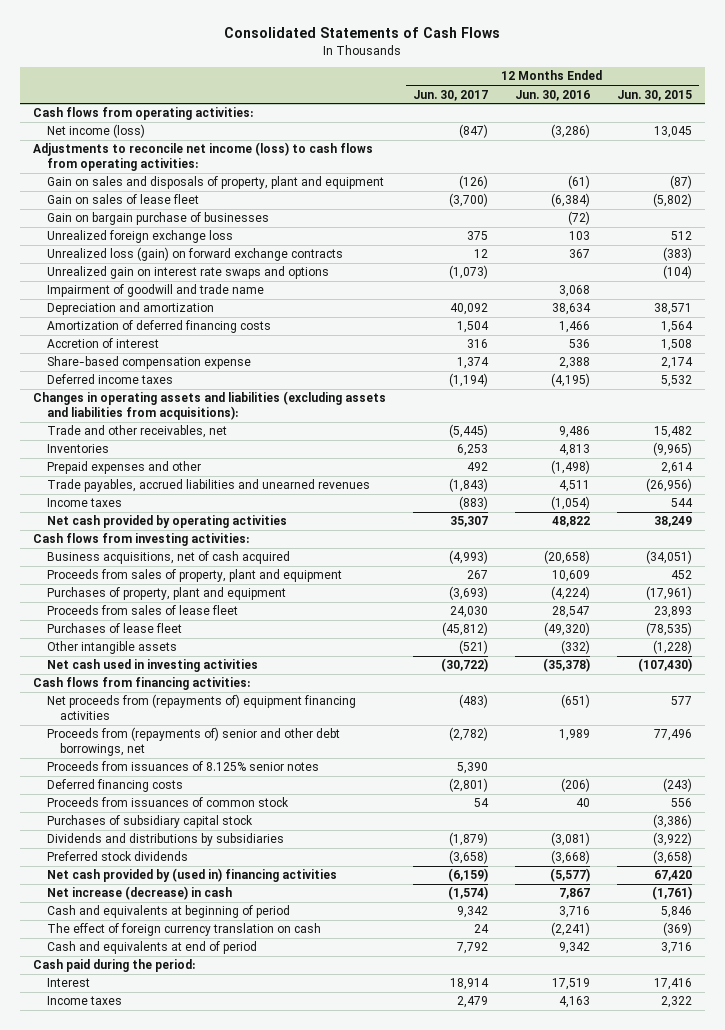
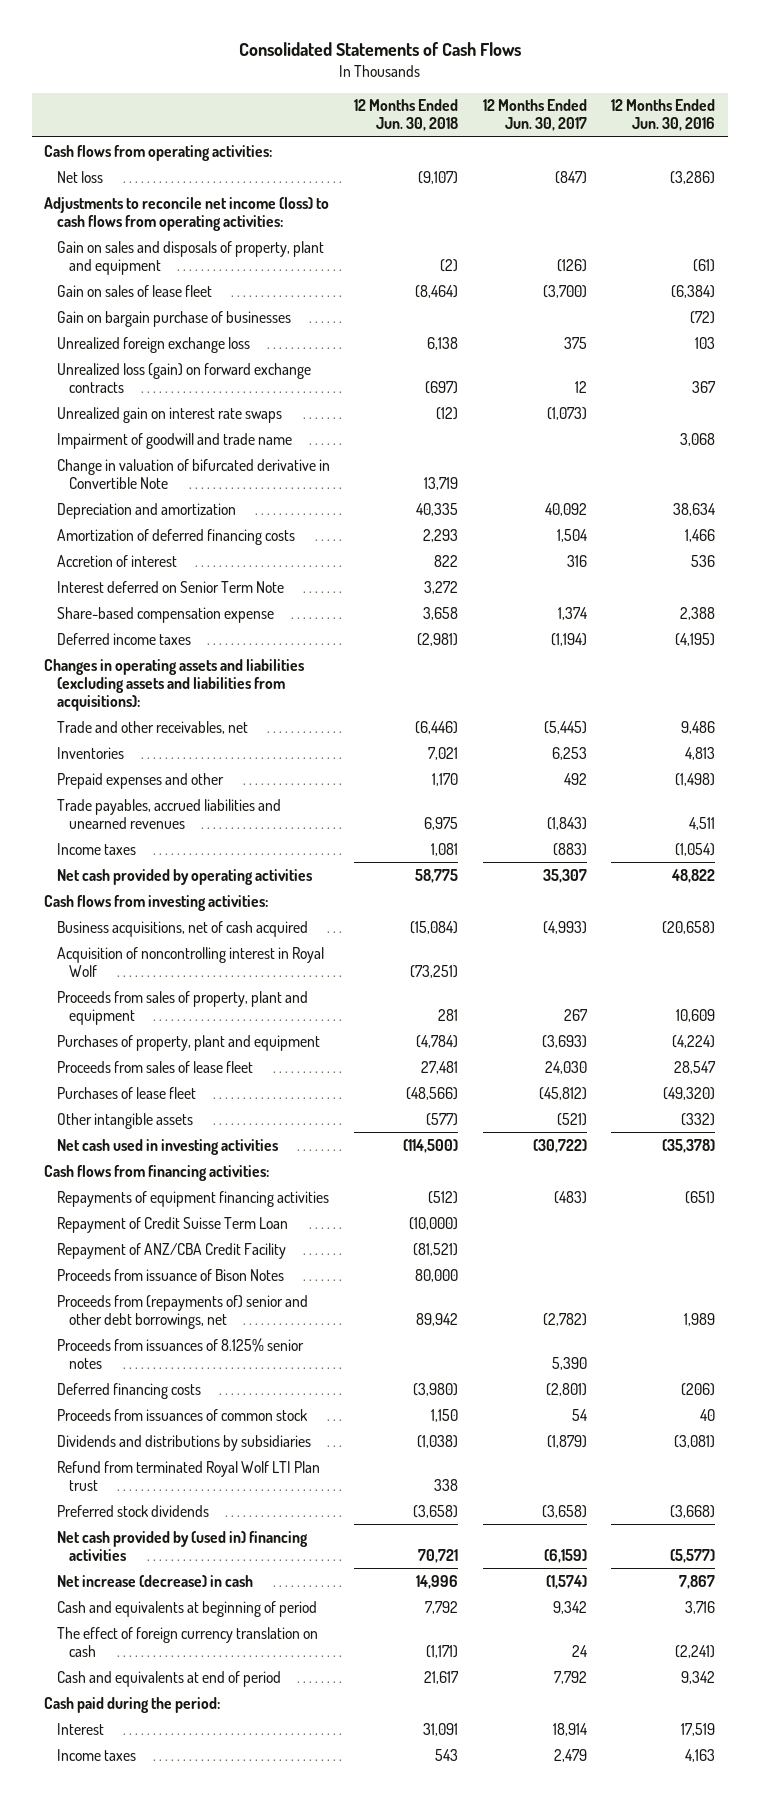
- | 12 Months Ended Jun. 30, 2017 | 12 Months Ended Jun. 30, 2016 | 12 Months Ended Jun. 30, 2015
+ | 12 Months Ended Jun. 30, 2018 | 12 Months Ended Jun. 30, 2017 | 12 Months Ended Jun. 30, 2016
- Net income (loss) | (847) | (3,286) | 13,045
+ Net loss | (9,107) | (847) | (3,286)
- Unrealized gain on interest rate swaps and options | (1,073) | | (104)
+ Unrealized gain on interest rate swaps | (12) | (1,073) |
+ Change in valuation of bifurcated derivative in Convertible Note | 13,719 | |
+ Interest deferred on Senior Term Note | 3,272 | |
+ Acquisition of noncontrolling interest in Royal Wolf | (73,251) | |
- Net proceeds from (repayments of) equipment financing activities | (483) | (651) | 577
+ Repayments of equipment financing activities | (512) | (483) | (651)
+ Repayment of Credit Suisse Term Loan | (10,000) | |
+ Repayment of ANZ/CBA Credit Facility | (81,521) | |
+ Proceeds from issuance of Bison Notes | 80,000 | |
- Purchases of subsidiary capital stock | | | (3,386)
+ Refund from terminated Royal Wolf LTI Plan trust | 338 | |

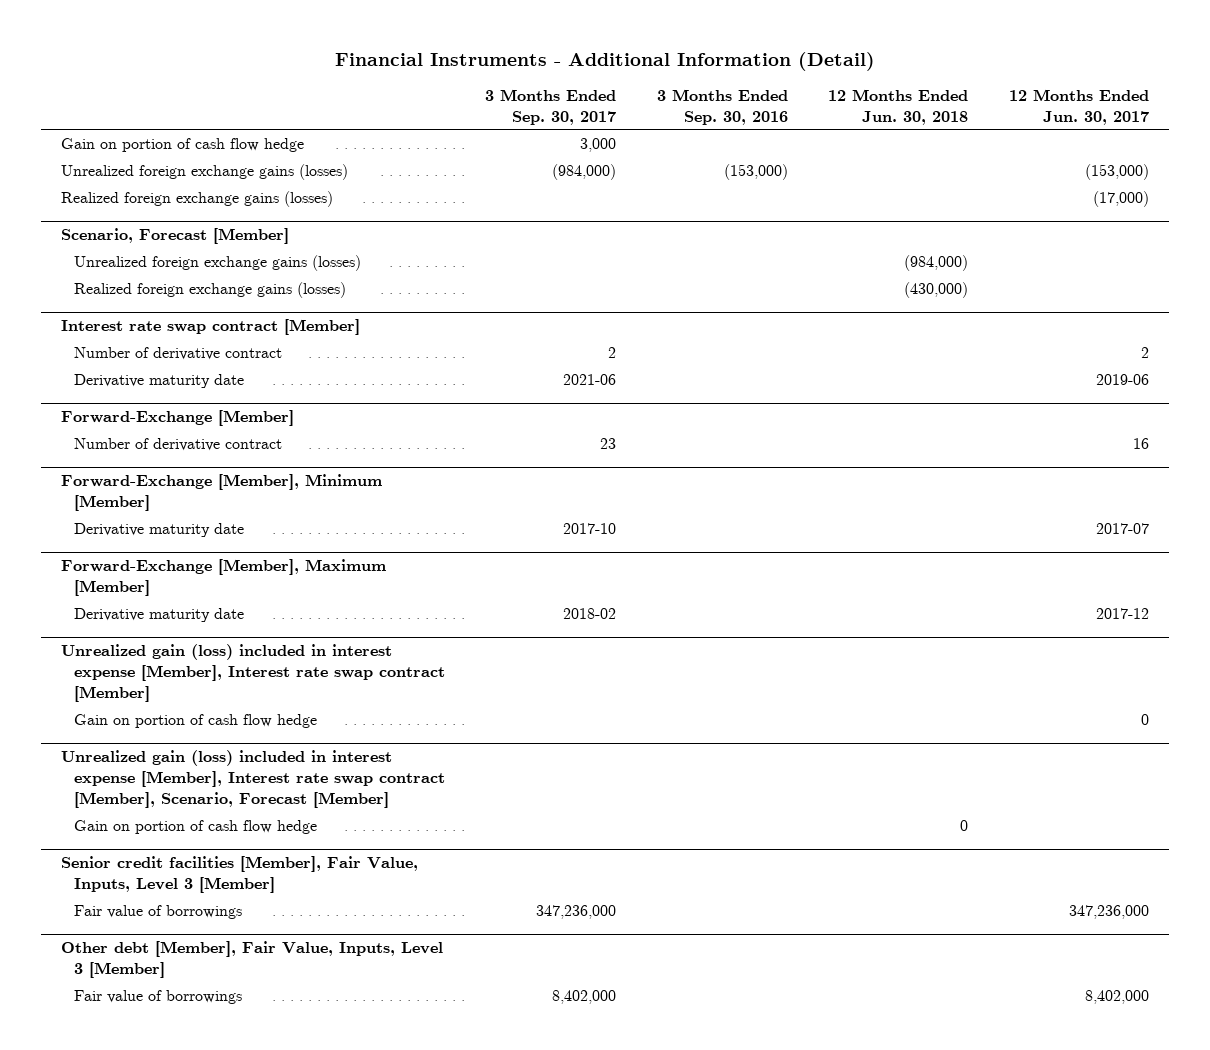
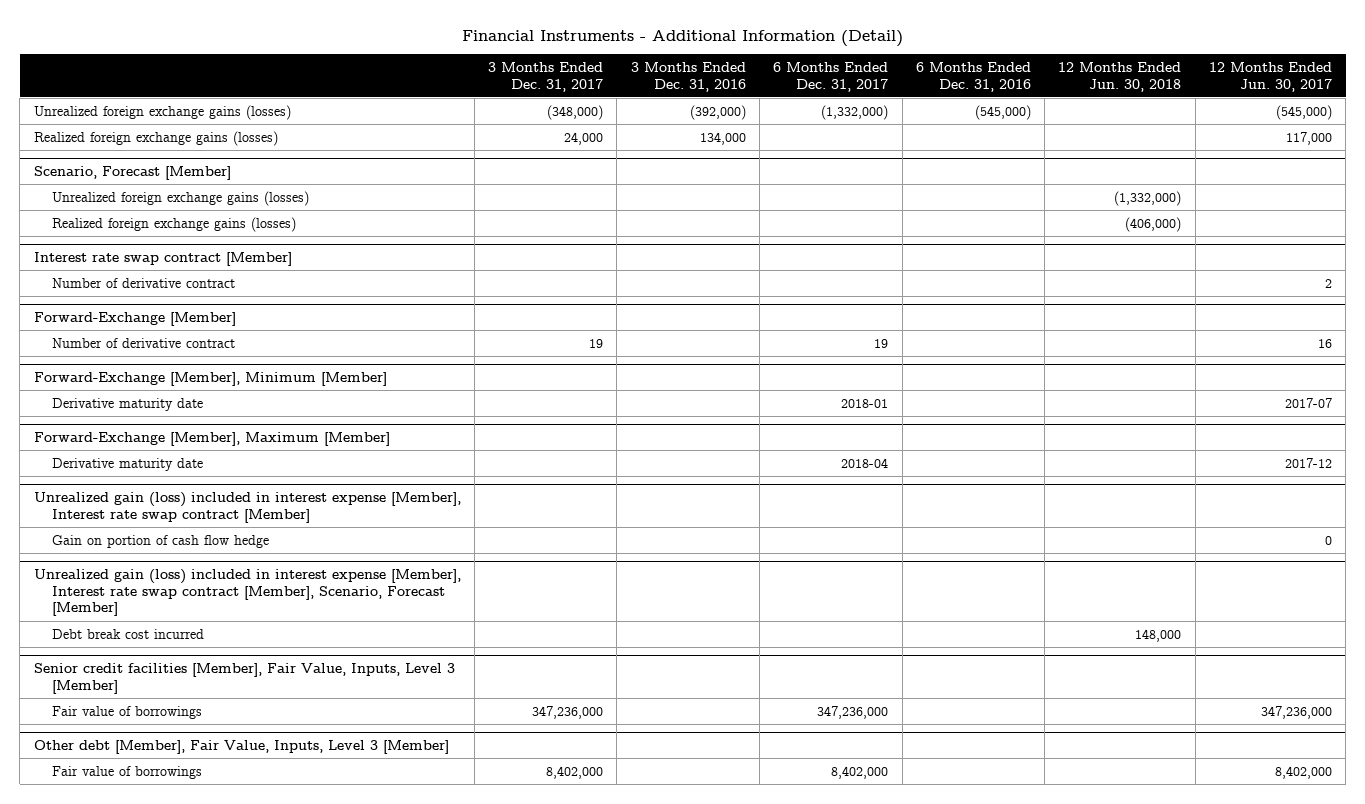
- | 3 Months Ended Sep. 30, 2017 | 3 Months Ended Sep. 30, 2016 | 12 Months Ended Jun. 30, 2018 | 12 Months Ended Jun. 30, 2017
+ | 3 Months Ended Dec. 31, 2017 | 3 Months Ended Dec. 31, 2016 | 6 Months Ended Dec. 31, 2017 | 6 Months Ended Dec. 31, 2016 | 12 Months Ended Jun. 30, 2018 | 12 Months Ended Jun. 30, 2017
- Gain on portion of cash flow hedge | 3,000 | | |
- Unrealized foreign exchange gains (losses) | (984,000) | (153,000) | | (153,000)
- Realized foreign exchange gains (losses) | | | | (17,000)
+ Unrealized foreign exchange gains (losses) | (348,000) | (392,000) | (1,332,000) | (545,000) | | (545,000)
+ Realized foreign exchange gains (losses) | 24,000 | 134,000 | | | | 117,000
@ Scenario, Forecast [Member]
- Unrealized foreign exchange gains (losses) | | | (984,000) |
- Realized foreign exchange gains (losses) | | | (430,000) |
+ Unrealized foreign exchange gains (losses) | | | | | (1,332,000) |
+ Realized foreign exchange gains (losses) | | | | | (406,000) |
@ Interest rate swap contract [Member]
- Derivative maturity date | 2021-06 | | | 2019-06
@ Unrealized gain (loss) included in interest expense [Member], Interest rate swap contract [Member], Scenario, Forecast [Member]
- Gain on portion of cash flow hedge | | | 0 |
+ Debt break cost incurred | | | | | 148,000 |

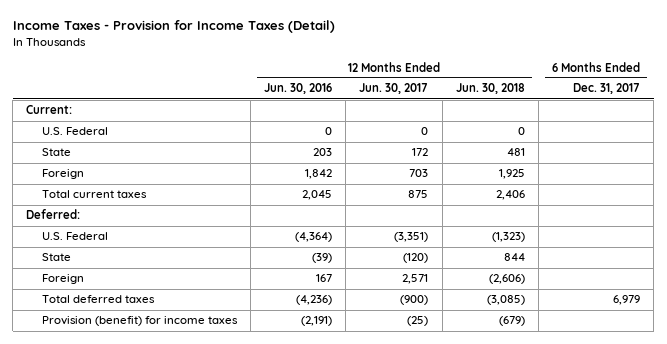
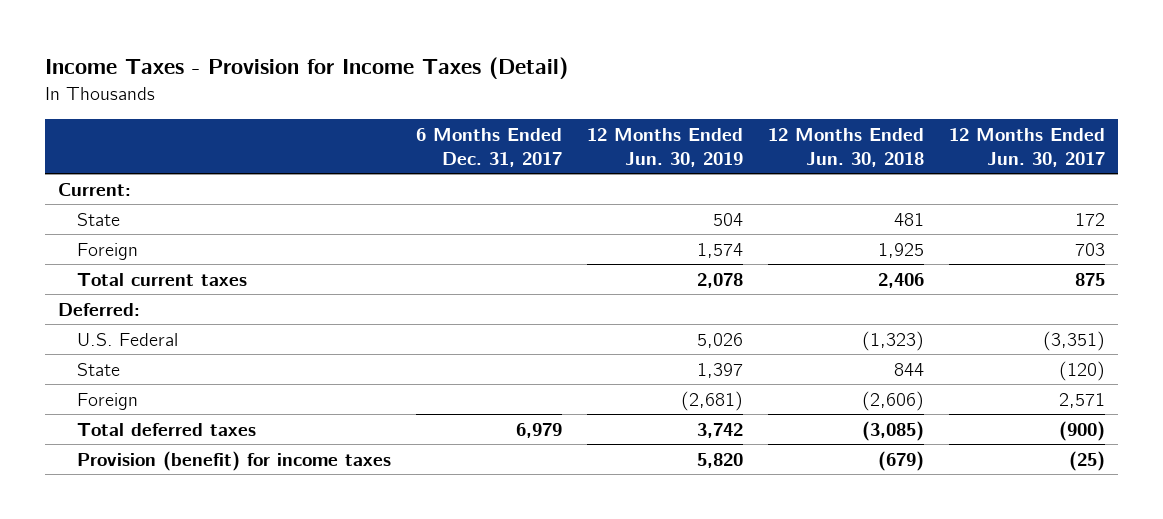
- | 12 Months Ended Jun. 30, 2016 | 12 Months Ended Jun. 30, 2017 | 12 Months Ended Jun. 30, 2018 | 6 Months Ended Dec. 31, 2017
+ | 6 Months Ended Dec. 31, 2017 | 12 Months Ended Jun. 30, 2019 | 12 Months Ended Jun. 30, 2018 | 12 Months Ended Jun. 30, 2017
- U.S. Federal | 0 | 0 | 0 |

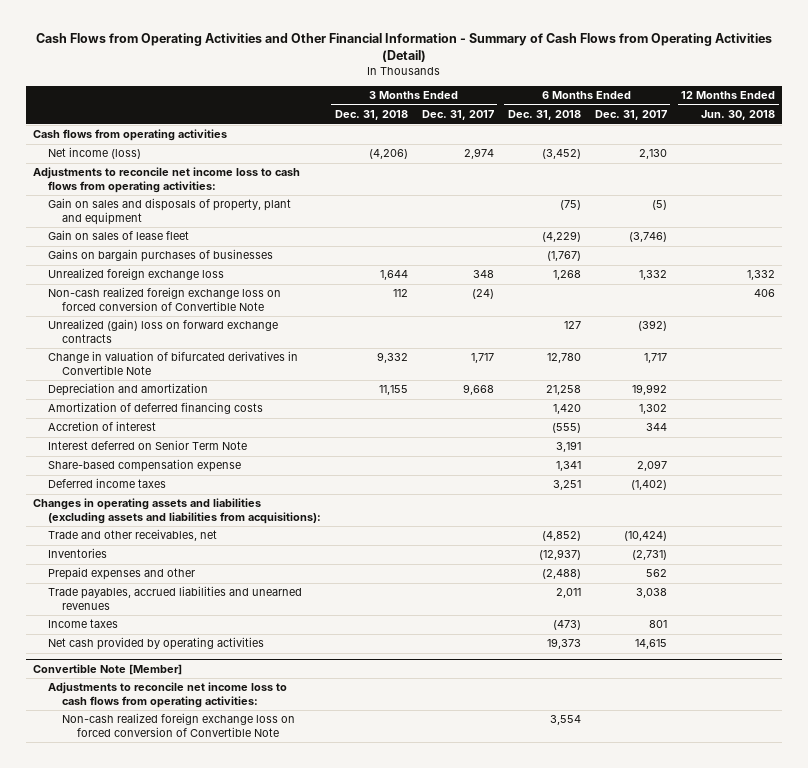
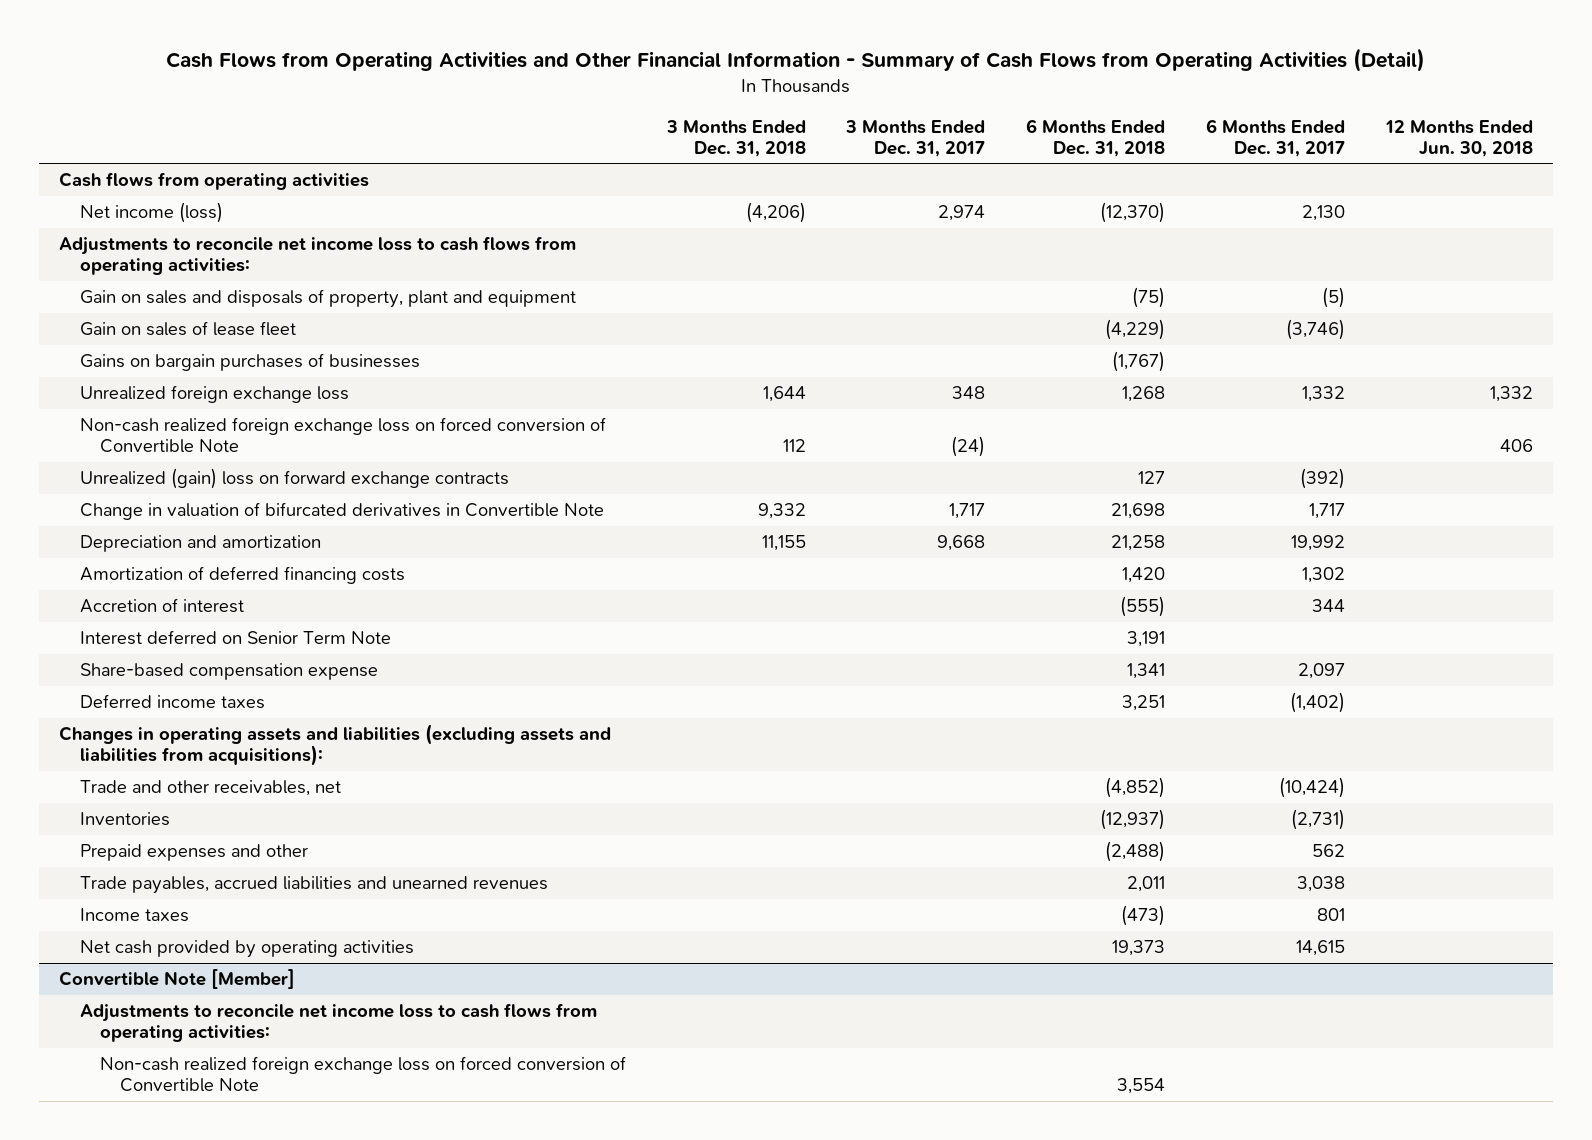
- Net income (loss) | (4,206) | 2,974 | (3,452) | 2,130 |
+ Net income (loss) | (4,206) | 2,974 | (12,370) | 2,130 |
- Change in valuation of bifurcated derivatives in Convertible Note | 9,332 | 1,717 | 12,780 | 1,717 |
+ Change in valuation of bifurcated derivatives in Convertible Note | 9,332 | 1,717 | 21,698 | 1,717 |

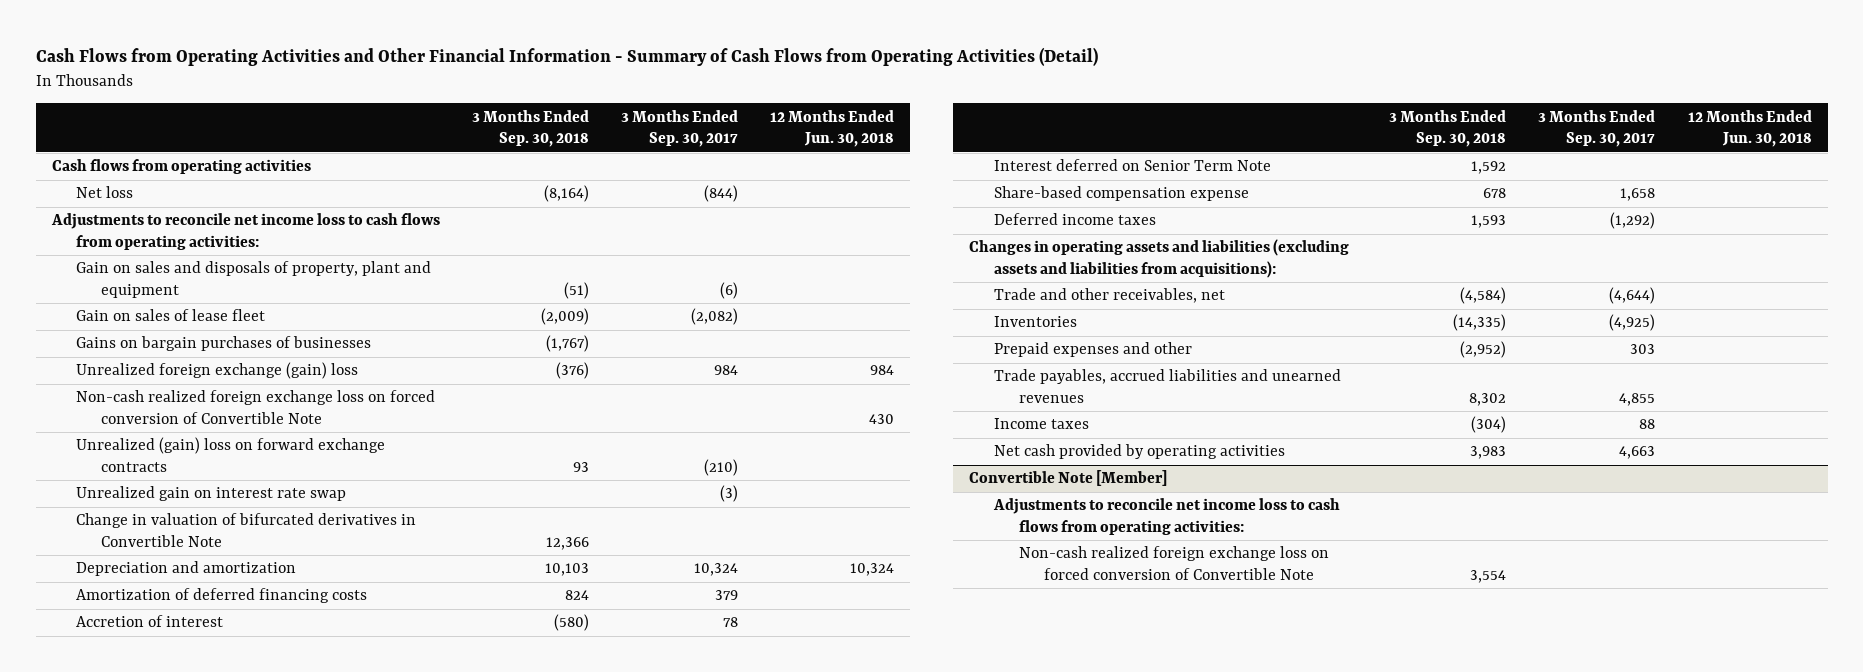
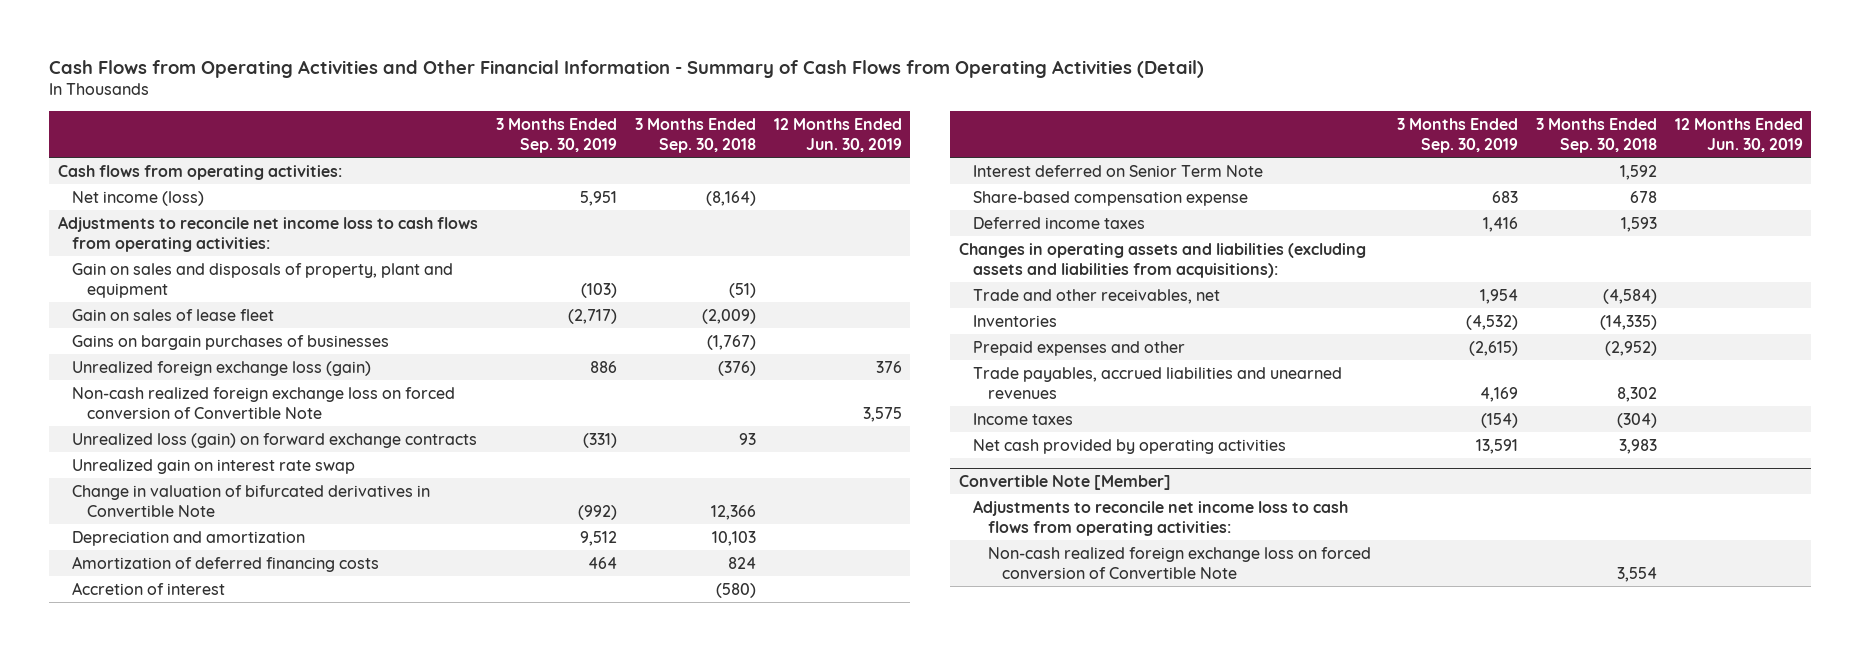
- | 3 Months Ended Sep. 30, 2018 | 3 Months Ended Sep. 30, 2017 | 12 Months Ended Jun. 30, 2018
+ | 3 Months Ended Sep. 30, 2019 | 3 Months Ended Sep. 30, 2018 | 12 Months Ended Jun. 30, 2019
- Cash flows from operating activities
- Net loss | (8,164) | (844) |
+ Cash flows from operating activities:
+ Net income (loss) | 5,951 | (8,164) |
- Unrealized foreign exchange (gain) loss | (376) | 984 | 984
+ Unrealized foreign exchange loss (gain) | 886 | (376) | 376
- Unrealized (gain) loss on forward exchange contracts | 93 | (210) |
+ Unrealized loss (gain) on forward exchange contracts | (331) | 93 |

